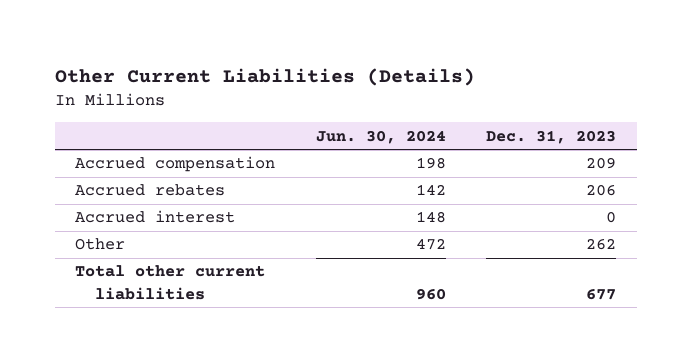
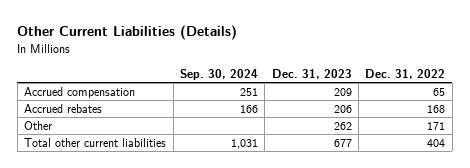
- | Jun. 30, 2024 | Dec. 31, 2023
+ | Sep. 30, 2024 | Dec. 31, 2023 | Dec. 31, 2022
- Accrued interest | 148 | 0

